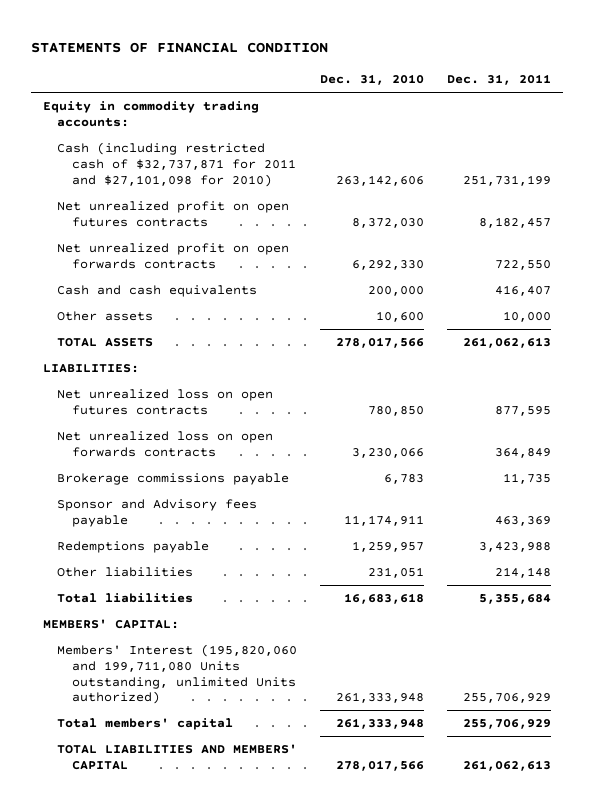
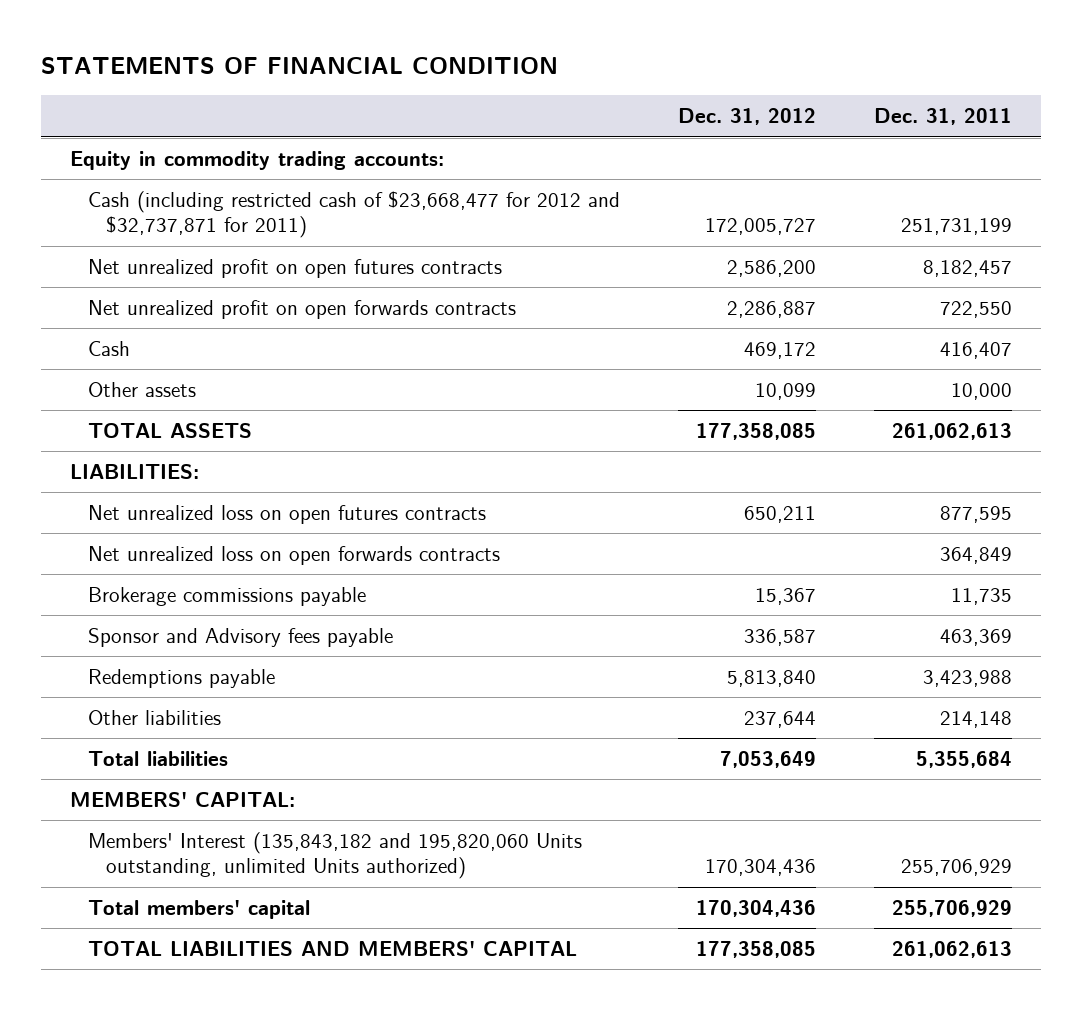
- | Dec. 31, 2010 | Dec. 31, 2011
+ | Dec. 31, 2012 | Dec. 31, 2011
- Cash (including restricted cash of $32,737,871 for 2011 and $27,101,098 for 2010) | 263,142,606 | 251,731,199
+ Cash (including restricted cash of $23,668,477 for 2012 and $32,737,871 for 2011) | 172,005,727 | 251,731,199
- Cash and cash equivalents | 200,000 | 416,407
+ Cash | 469,172 | 416,407
- Members' Interest (195,820,060 and 199,711,080 Units outstanding, unlimited Units authorized) | 261,333,948 | 255,706,929
+ Members' Interest (135,843,182 and 195,820,060 Units outstanding, unlimited Units authorized) | 170,304,436 | 255,706,929

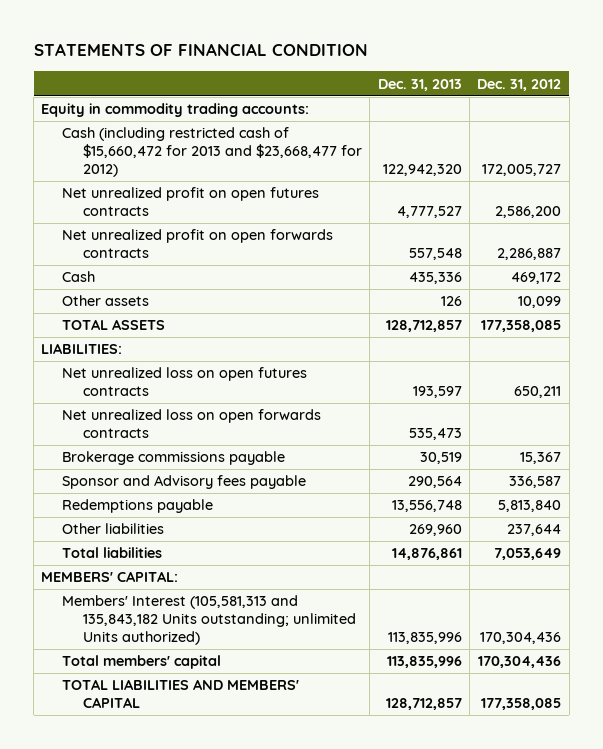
- | Dec. 31, 2012 | Dec. 31, 2011
+ | Dec. 31, 2013 | Dec. 31, 2012
- Cash (including restricted cash of $23,668,477 for 2012 and $32,737,871 for 2011) | 172,005,727 | 251,731,199
+ Cash (including restricted cash of $15,660,472 for 2013 and $23,668,477 for 2012) | 122,942,320 | 172,005,727
- Members' Interest (135,843,182 and 195,820,060 Units outstanding, unlimited Units authorized) | 170,304,436 | 255,706,929
+ Members' Interest (105,581,313 and 135,843,182 Units outstanding; unlimited Units authorized) | 113,835,996 | 170,304,436

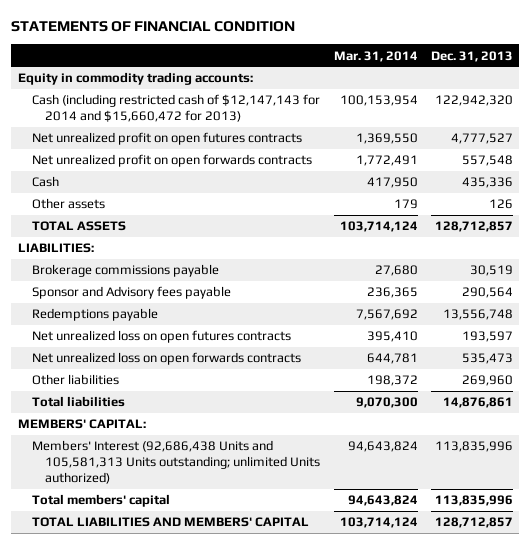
- | Dec. 31, 2013 | Dec. 31, 2012
+ | Mar. 31, 2014 | Dec. 31, 2013
- Cash (including restricted cash of $15,660,472 for 2013 and $23,668,477 for 2012) | 122,942,320 | 172,005,727
+ Cash (including restricted cash of $12,147,143 for 2014 and $15,660,472 for 2013) | 100,153,954 | 122,942,320
moved down: Net unrealized loss on open futures contracts | 395,410 | 193,597
moved down: Net unrealized loss on open forwards contracts | 644,781 | 535,473
- Members' Interest (105,581,313 and 135,843,182 Units outstanding; unlimited Units authorized) | 113,835,996 | 170,304,436
+ Members' Interest (92,686,438 Units and 105,581,313 Units outstanding; unlimited Units authorized) | 94,643,824 | 113,835,996

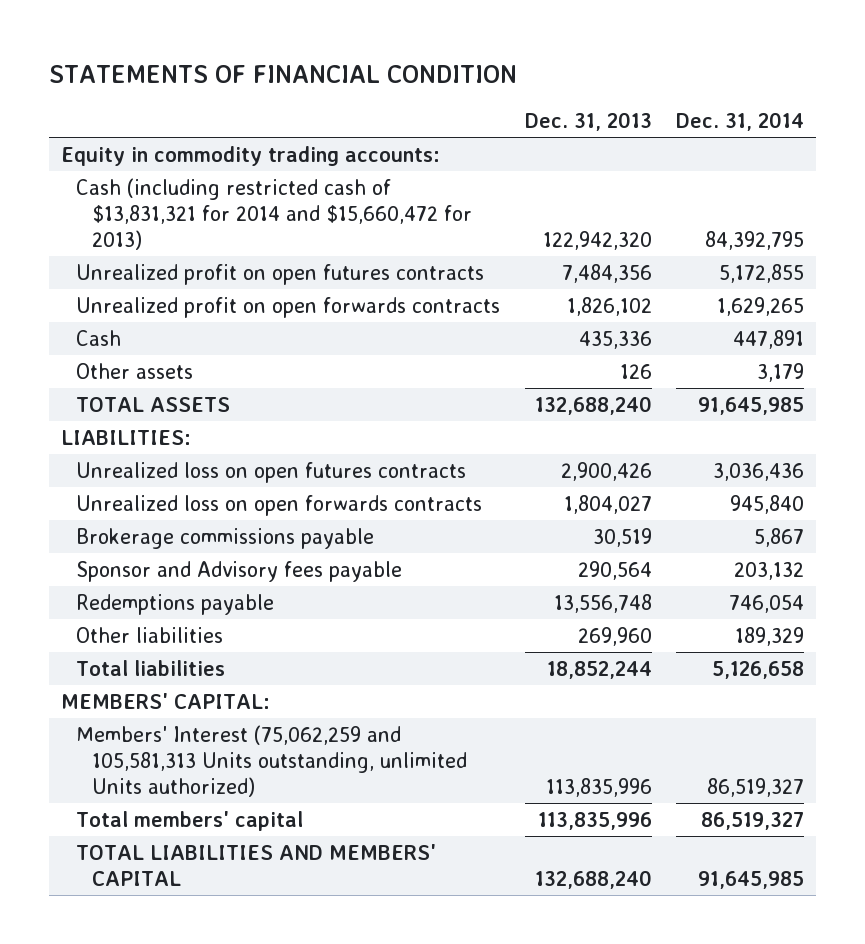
- | Mar. 31, 2014 | Dec. 31, 2013
+ | Dec. 31, 2013 | Dec. 31, 2014
- Cash (including restricted cash of $12,147,143 for 2014 and $15,660,472 for 2013) | 100,153,954 | 122,942,320
- Net unrealized profit on open futures contracts | 1,369,550 | 4,777,527
- Net unrealized profit on open forwards contracts | 1,772,491 | 557,548
+ Cash (including restricted cash of $13,831,321 for 2014 and $15,660,472 for 2013) | 122,942,320 | 84,392,795
+ Unrealized profit on open futures contracts | 7,484,356 | 5,172,855
+ Unrealized profit on open forwards contracts | 1,826,102 | 1,629,265
- TOTAL ASSETS | 103,714,124 | 128,712,857
+ TOTAL ASSETS | 132,688,240 | 91,645,985
+ Unrealized loss on open futures contracts | 2,900,426 | 3,036,436
+ Unrealized loss on open forwards contracts | 1,804,027 | 945,840
- Net unrealized loss on open futures contracts | 395,410 | 193,597
- Net unrealized loss on open forwards contracts | 644,781 | 535,473
- Total liabilities | 9,070,300 | 14,876,861
+ Total liabilities | 18,852,244 | 5,126,658
- Members' Interest (92,686,438 Units and 105,581,313 Units outstanding; unlimited Units authorized) | 94,643,824 | 113,835,996
+ Members' Interest (75,062,259 and 105,581,313 Units outstanding, unlimited Units authorized) | 113,835,996 | 86,519,327
- TOTAL LIABILITIES AND MEMBERS' CAPITAL | 103,714,124 | 128,712,857
+ TOTAL LIABILITIES AND MEMBERS' CAPITAL | 132,688,240 | 91,645,985

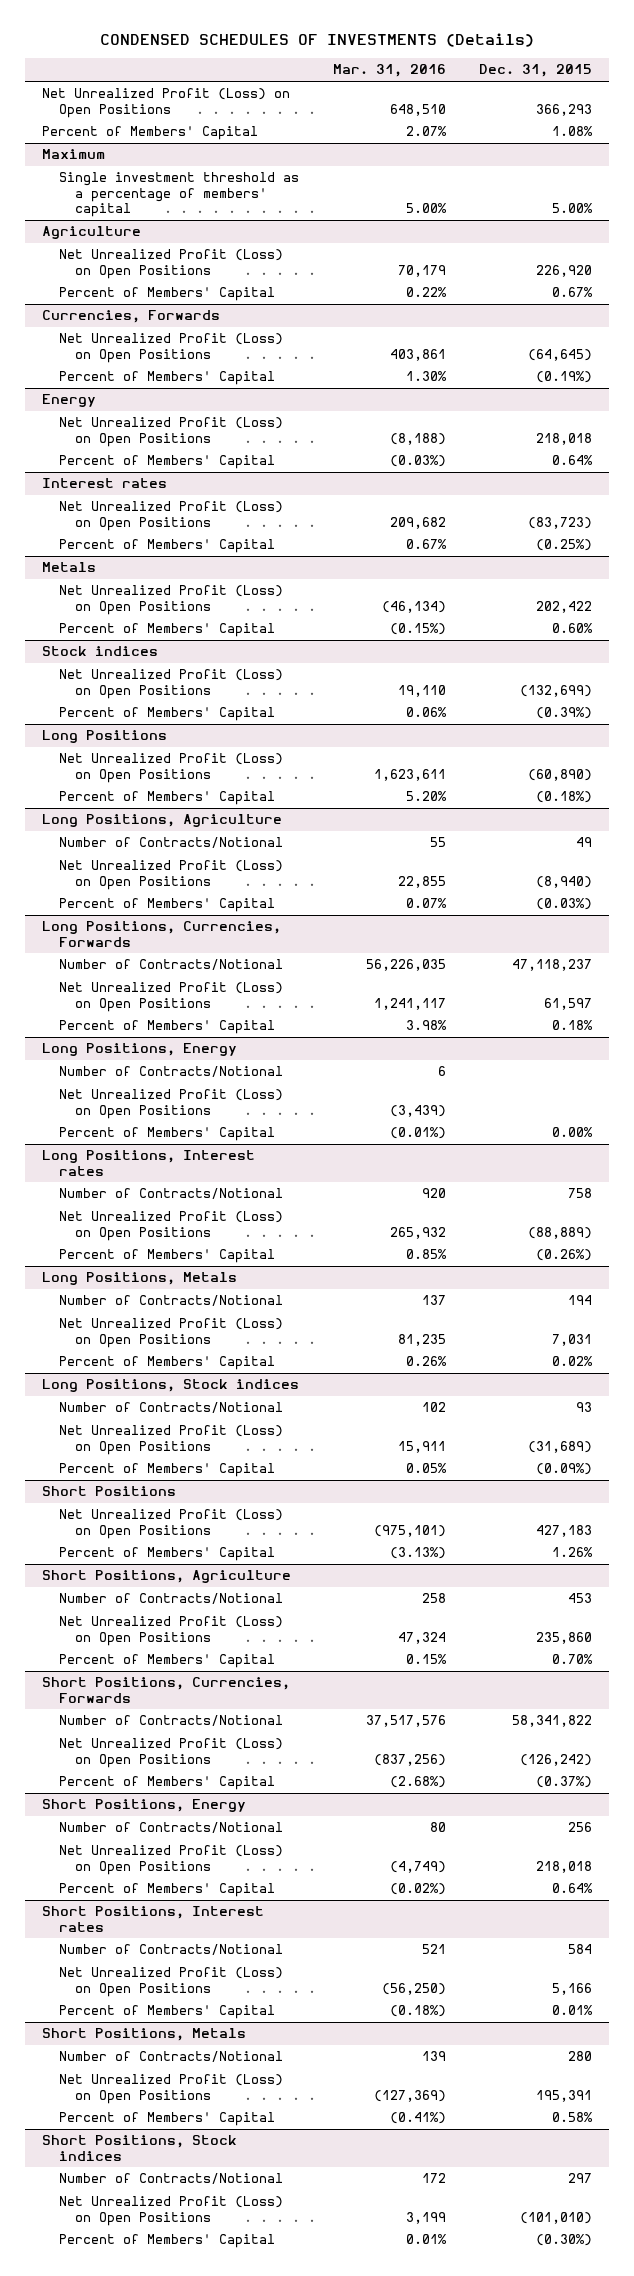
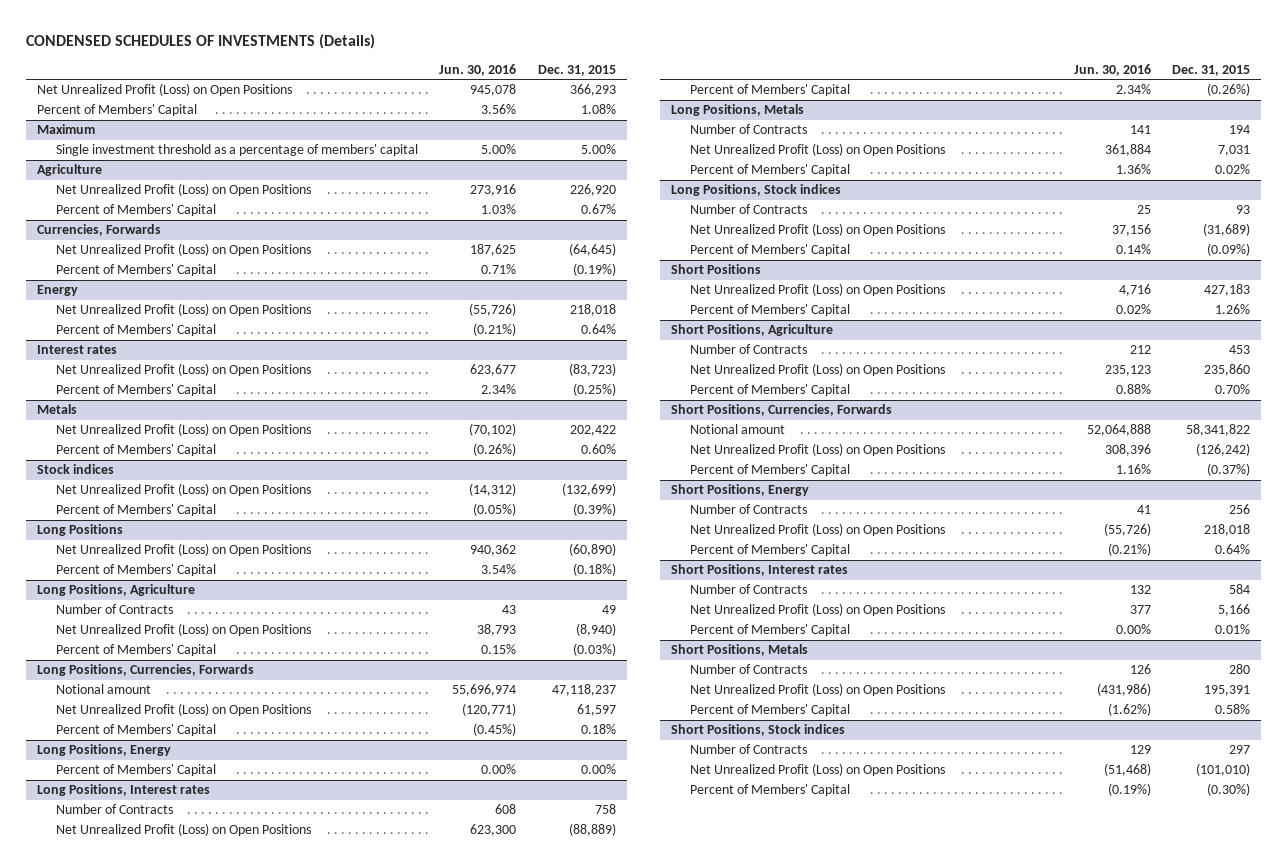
- | Mar. 31, 2016 | Dec. 31, 2015
+ | Jun. 30, 2016 | Dec. 31, 2015
@ Long Positions, Agriculture
- Number of Contracts/Notional | 55 | 49
+ Number of Contracts | 43 | 49
@ Long Positions, Currencies, Forwards
- Number of Contracts/Notional | 56,226,035 | 47,118,237
+ Notional amount | 55,696,974 | 47,118,237
@ Long Positions, Energy
- Number of Contracts/Notional | 6 |
- Net Unrealized Profit (Loss) on Open Positions | (3,439) |
@ Long Positions, Interest rates
- Number of Contracts/Notional | 920 | 758
+ Number of Contracts | 608 | 758
@ Long Positions, Metals
- Number of Contracts/Notional | 137 | 194
+ Number of Contracts | 141 | 194
@ Long Positions, Stock indices
- Number of Contracts/Notional | 102 | 93
+ Number of Contracts | 25 | 93
@ Short Positions, Agriculture
- Number of Contracts/Notional | 258 | 453
+ Number of Contracts | 212 | 453
@ Short Positions, Currencies, Forwards
- Number of Contracts/Notional | 37,517,576 | 58,341,822
+ Notional amount | 52,064,888 | 58,341,822
@ Short Positions, Energy
- Number of Contracts/Notional | 80 | 256
+ Number of Contracts | 41 | 256
@ Short Positions, Interest rates
- Number of Contracts/Notional | 521 | 584
+ Number of Contracts | 132 | 584
@ Short Positions, Metals
- Number of Contracts/Notional | 139 | 280
+ Number of Contracts | 126 | 280
@ Short Positions, Stock indices
- Number of Contracts/Notional | 172 | 297
+ Number of Contracts | 129 | 297

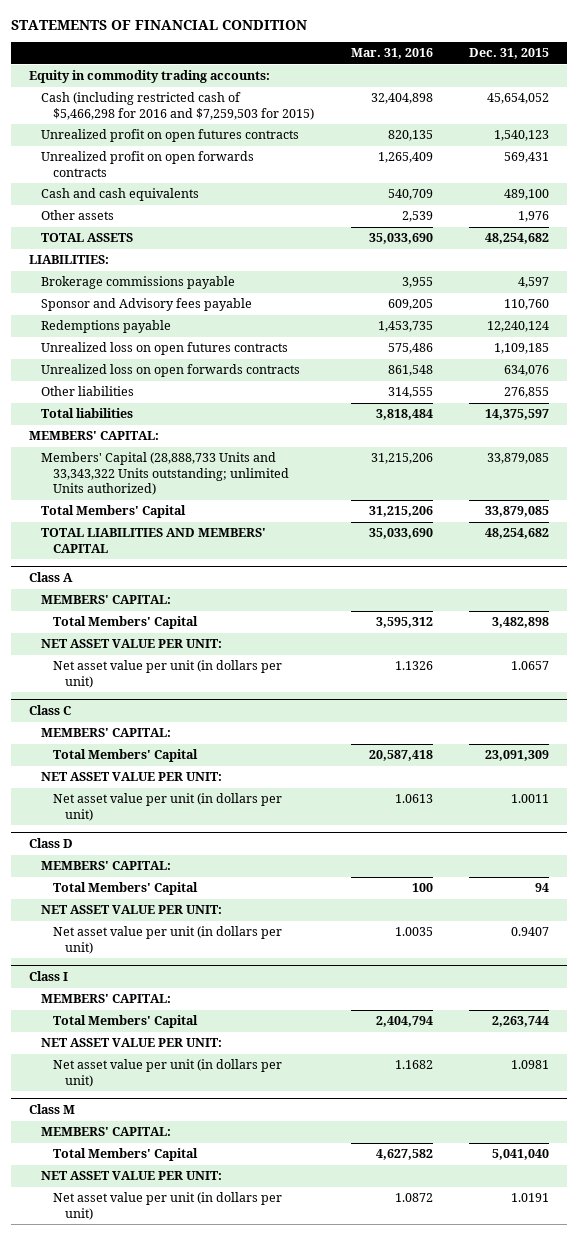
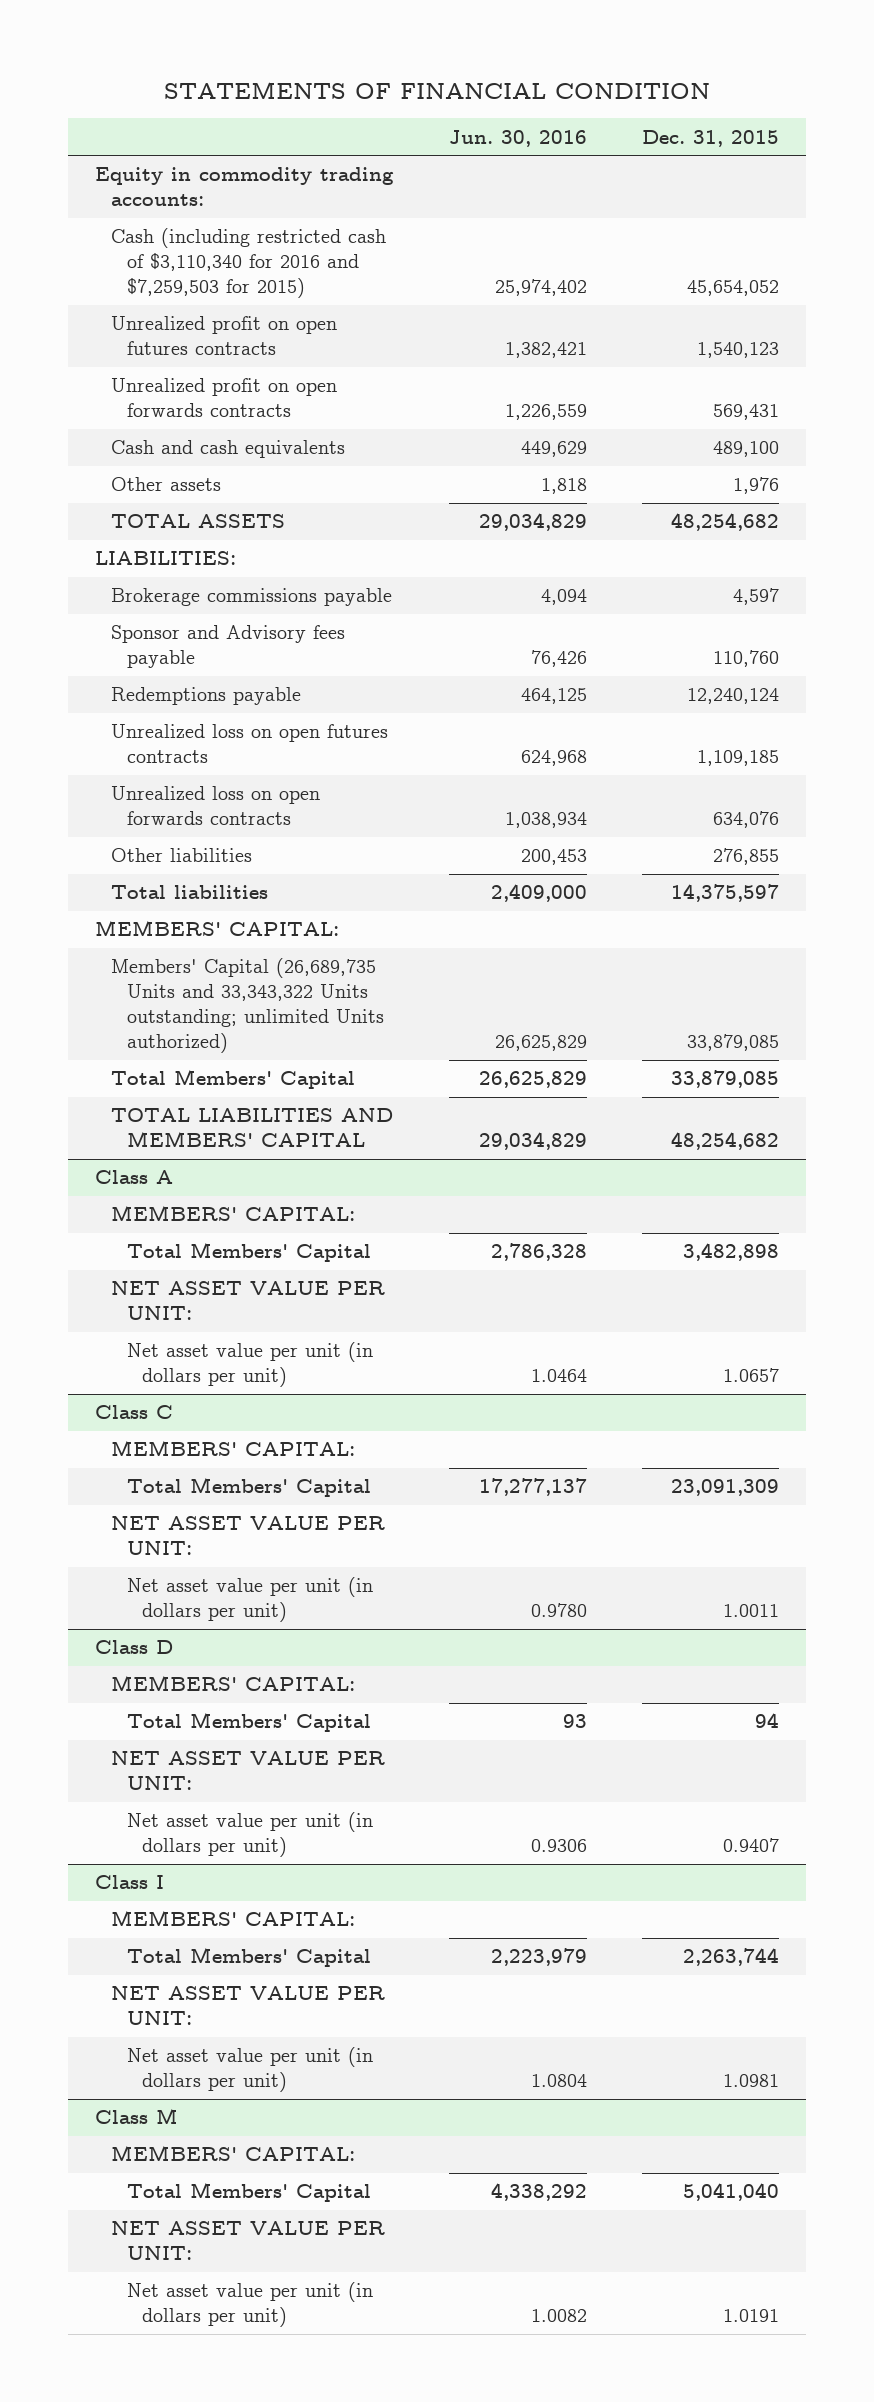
- | Mar. 31, 2016 | Dec. 31, 2015
+ | Jun. 30, 2016 | Dec. 31, 2015
- Cash (including restricted cash of $5,466,298 for 2016 and $7,259,503 for 2015) | 32,404,898 | 45,654,052
+ Cash (including restricted cash of $3,110,340 for 2016 and $7,259,503 for 2015) | 25,974,402 | 45,654,052
- Members' Capital (28,888,733 Units and 33,343,322 Units outstanding; unlimited Units authorized) | 31,215,206 | 33,879,085
+ Members' Capital (26,689,735 Units and 33,343,322 Units outstanding; unlimited Units authorized) | 26,625,829 | 33,879,085

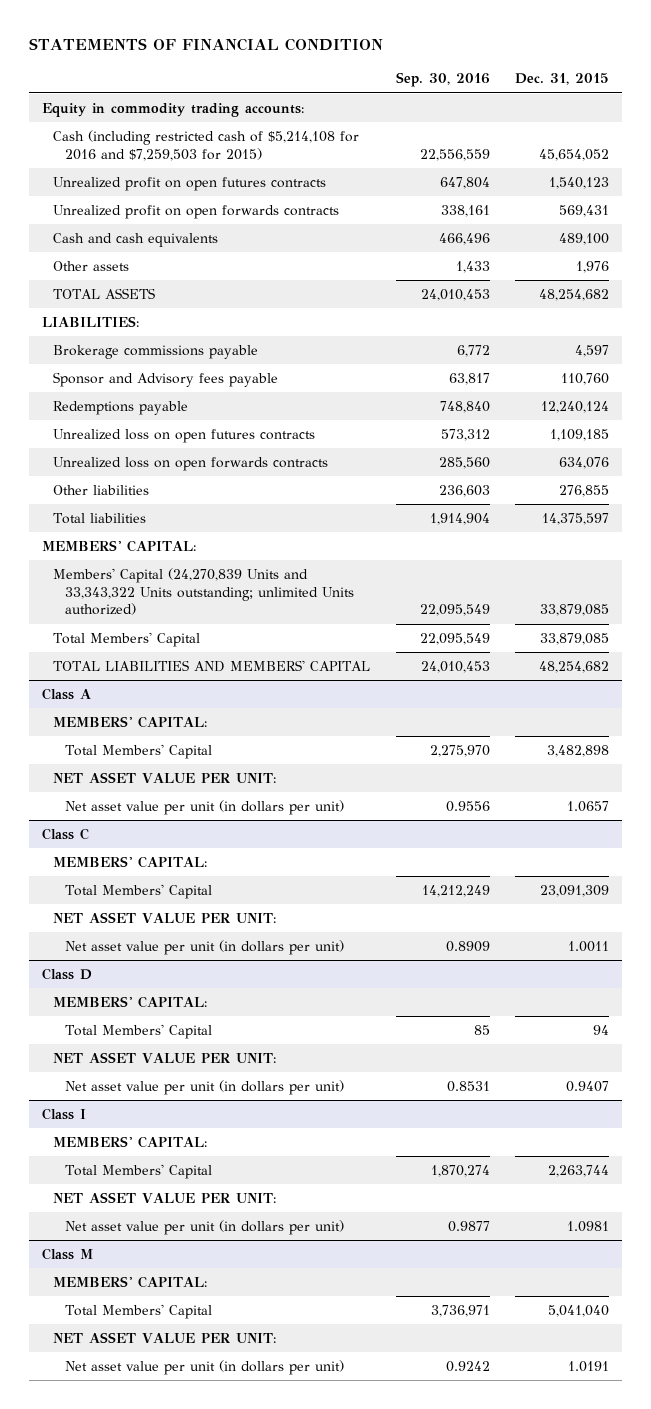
- | Jun. 30, 2016 | Dec. 31, 2015
+ | Sep. 30, 2016 | Dec. 31, 2015
- Cash (including restricted cash of $3,110,340 for 2016 and $7,259,503 for 2015) | 25,974,402 | 45,654,052
+ Cash (including restricted cash of $5,214,108 for 2016 and $7,259,503 for 2015) | 22,556,559 | 45,654,052
- Members' Capital (26,689,735 Units and 33,343,322 Units outstanding; unlimited Units authorized) | 26,625,829 | 33,879,085
+ Members' Capital (24,270,839 Units and 33,343,322 Units outstanding; unlimited Units authorized) | 22,095,549 | 33,879,085

